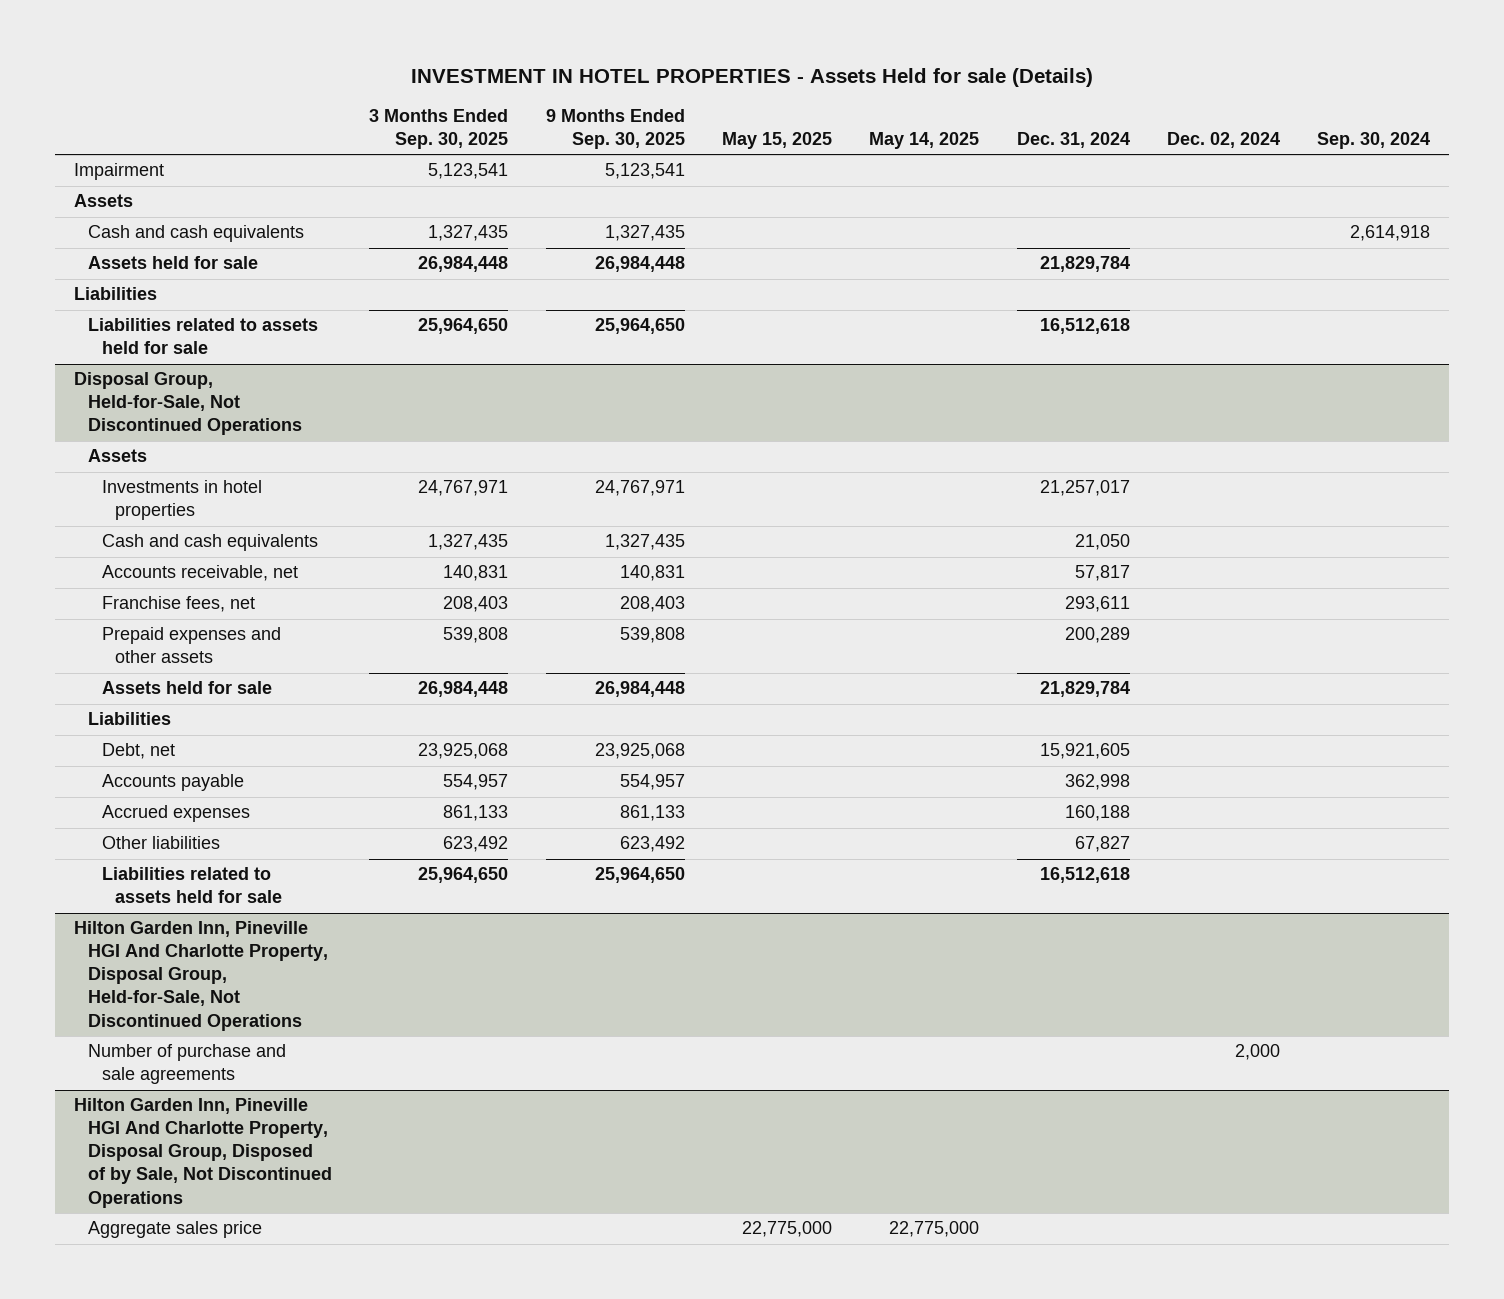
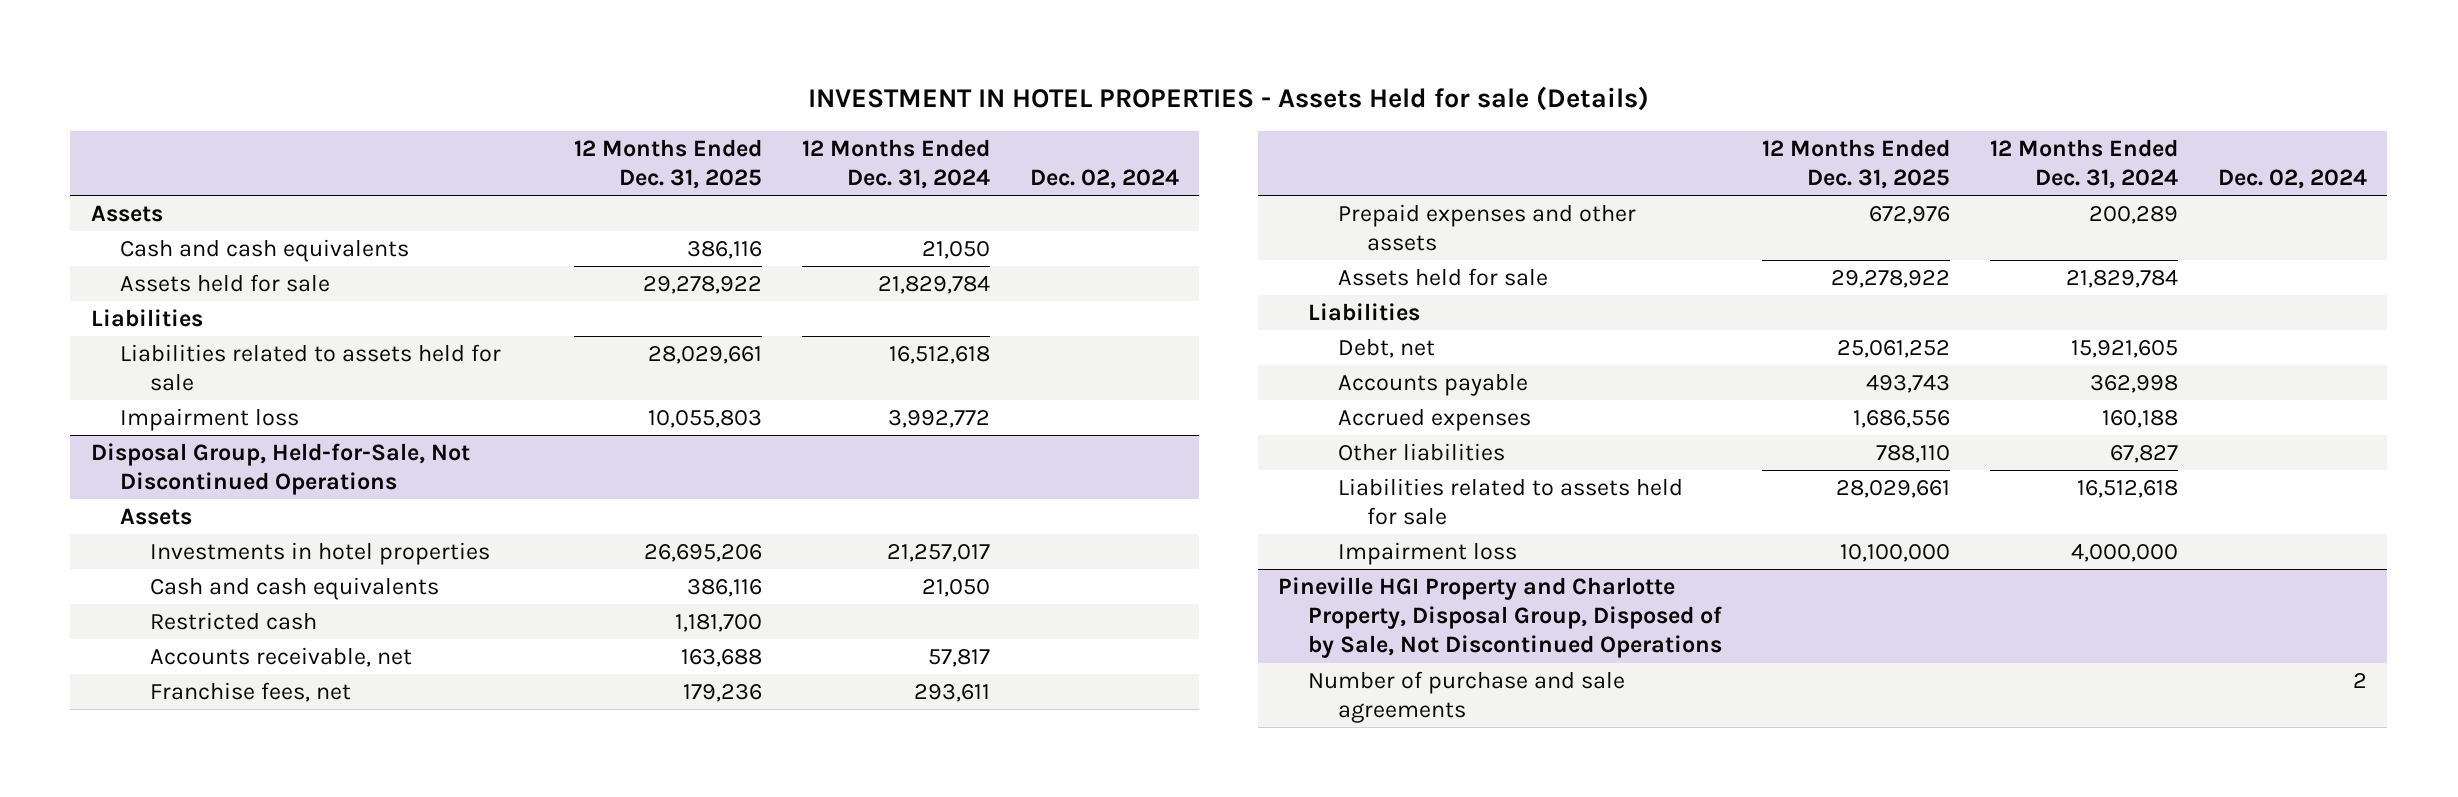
- | 3 Months Ended Sep. 30, 2025 | 9 Months Ended Sep. 30, 2025 | May 15, 2025 | May 14, 2025 | Dec. 31, 2024 | Dec. 02, 2024 | Sep. 30, 2024
+ | 12 Months Ended Dec. 31, 2025 | 12 Months Ended Dec. 31, 2024 | Dec. 02, 2024
- Impairment | 5,123,541 | 5,123,541 | | | | |
+ Impairment loss | 10,055,803 | 3,992,772 |
@ Disposal Group, Held-for-Sale, Not Discontinued Operations
+ Restricted cash | 1,181,700 | |
- Hilton Garden Inn, Pineville HGI And Charlotte Property, Disposal Group, Held-for-Sale, Not Discontinued Operations
- Number of purchase and sale agreements | | | | | | 2,000 |
- Hilton Garden Inn, Pineville HGI And Charlotte Property, Disposal Group, Disposed of by Sale, Not Discontinued Operations
- Aggregate sales price | | | 22,775,000 | 22,775,000 | | |
@ Disposal Group, Held-for-Sale, Not Discontinued Operations
+ Impairment loss | 10,100,000 | 4,000,000 |
+ Pineville HGI Property and Charlotte Property, Disposal Group, Disposed of by Sale, Not Discontinued Operations
+ Number of purchase and sale agreements | | | 2

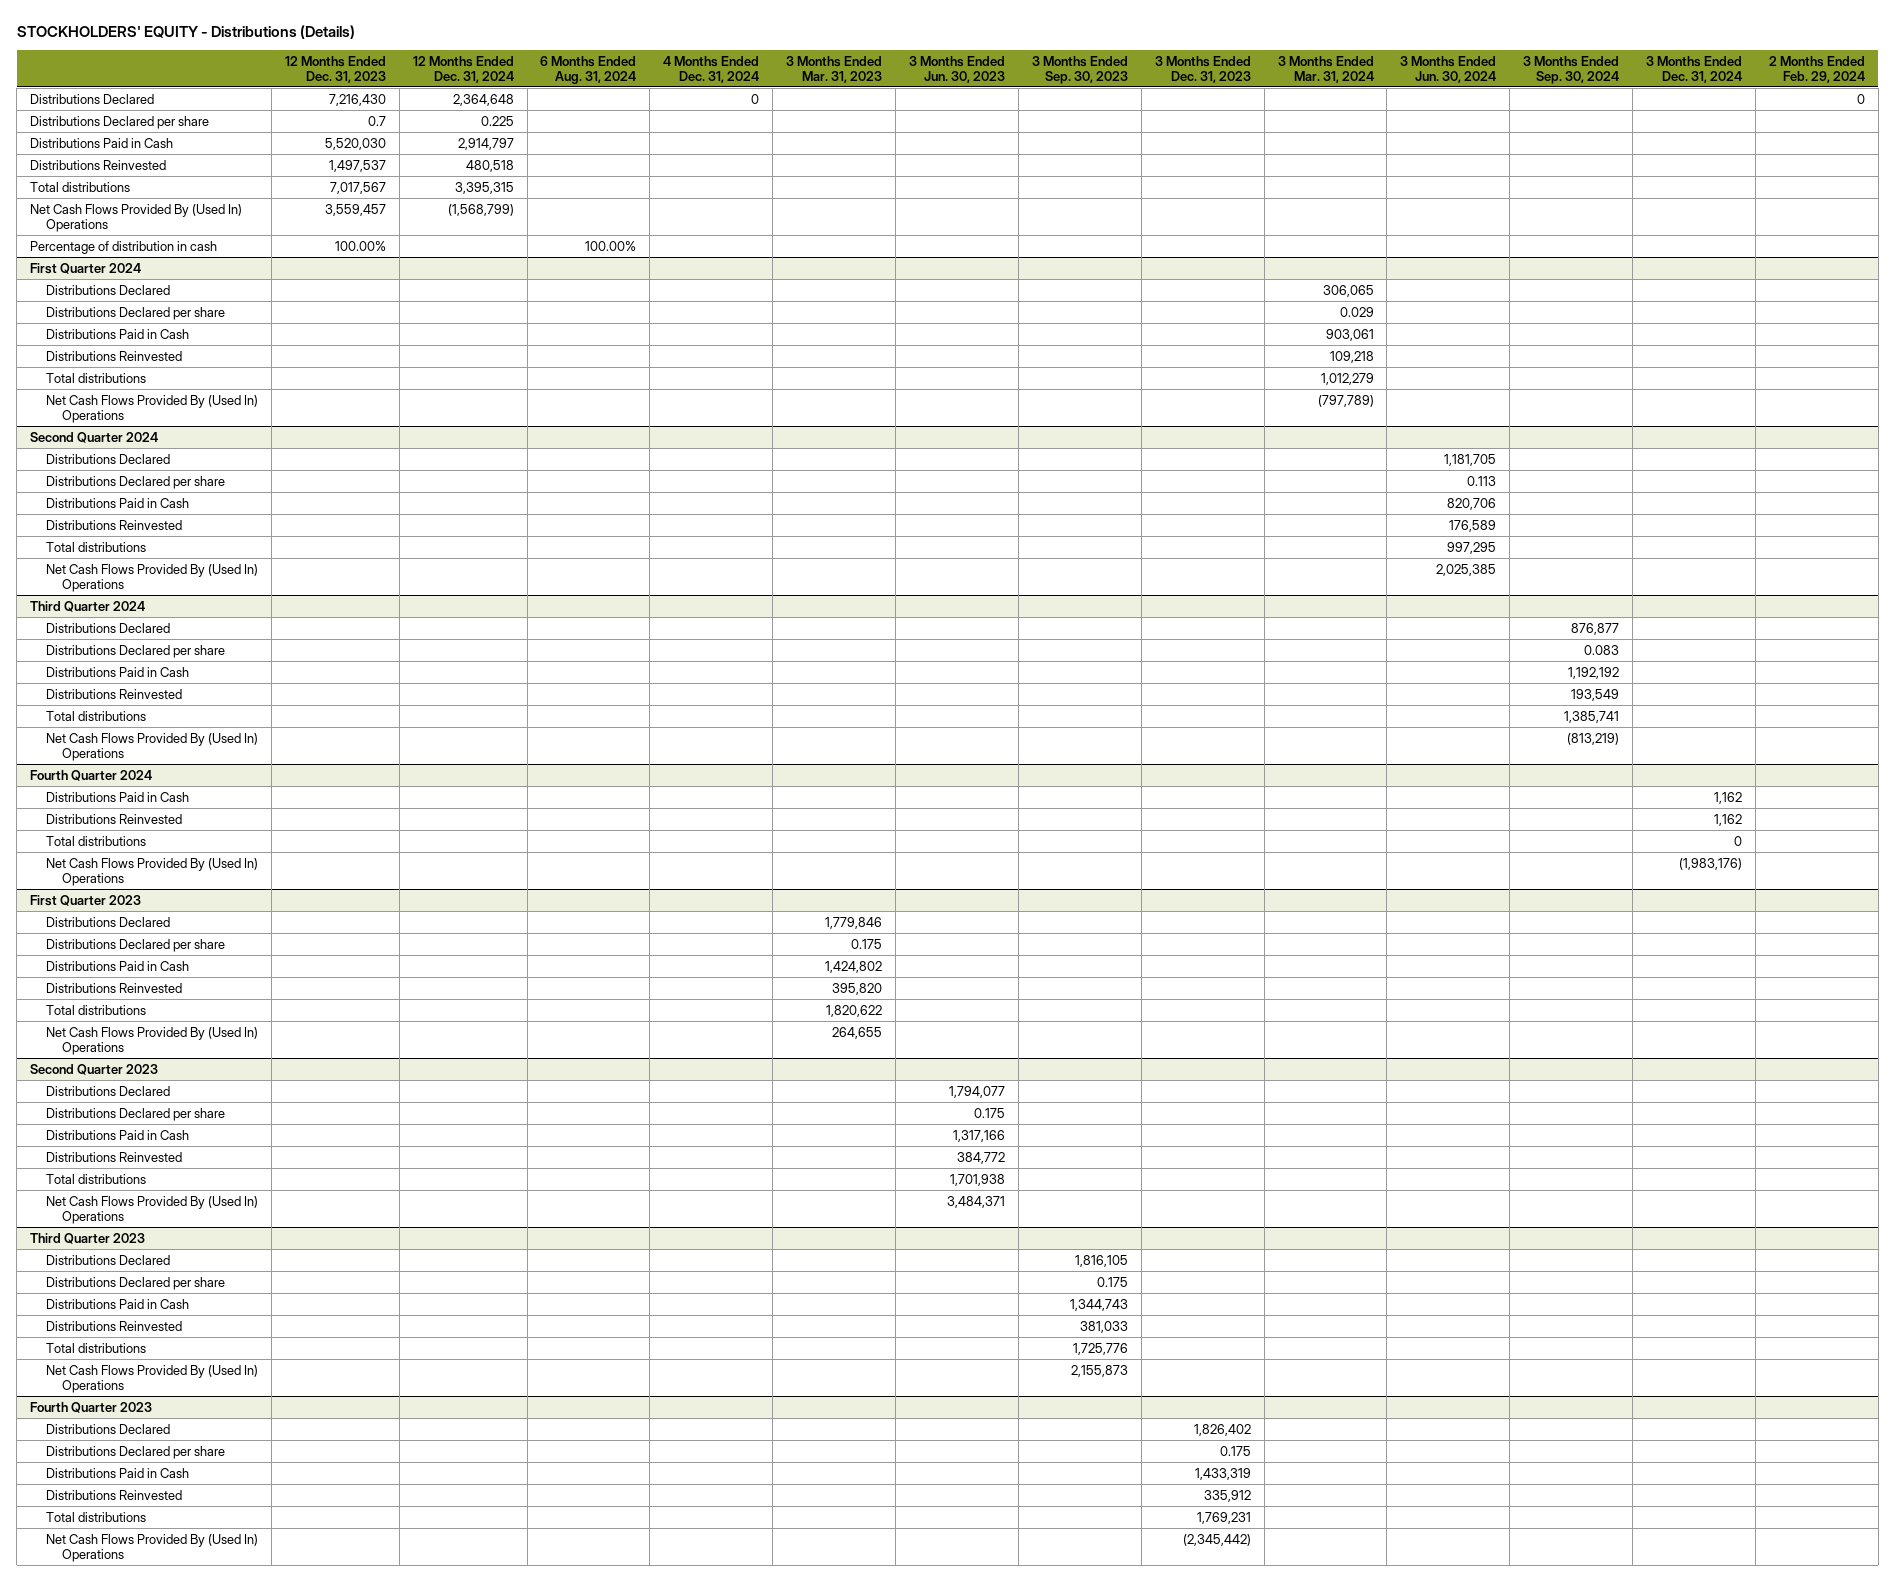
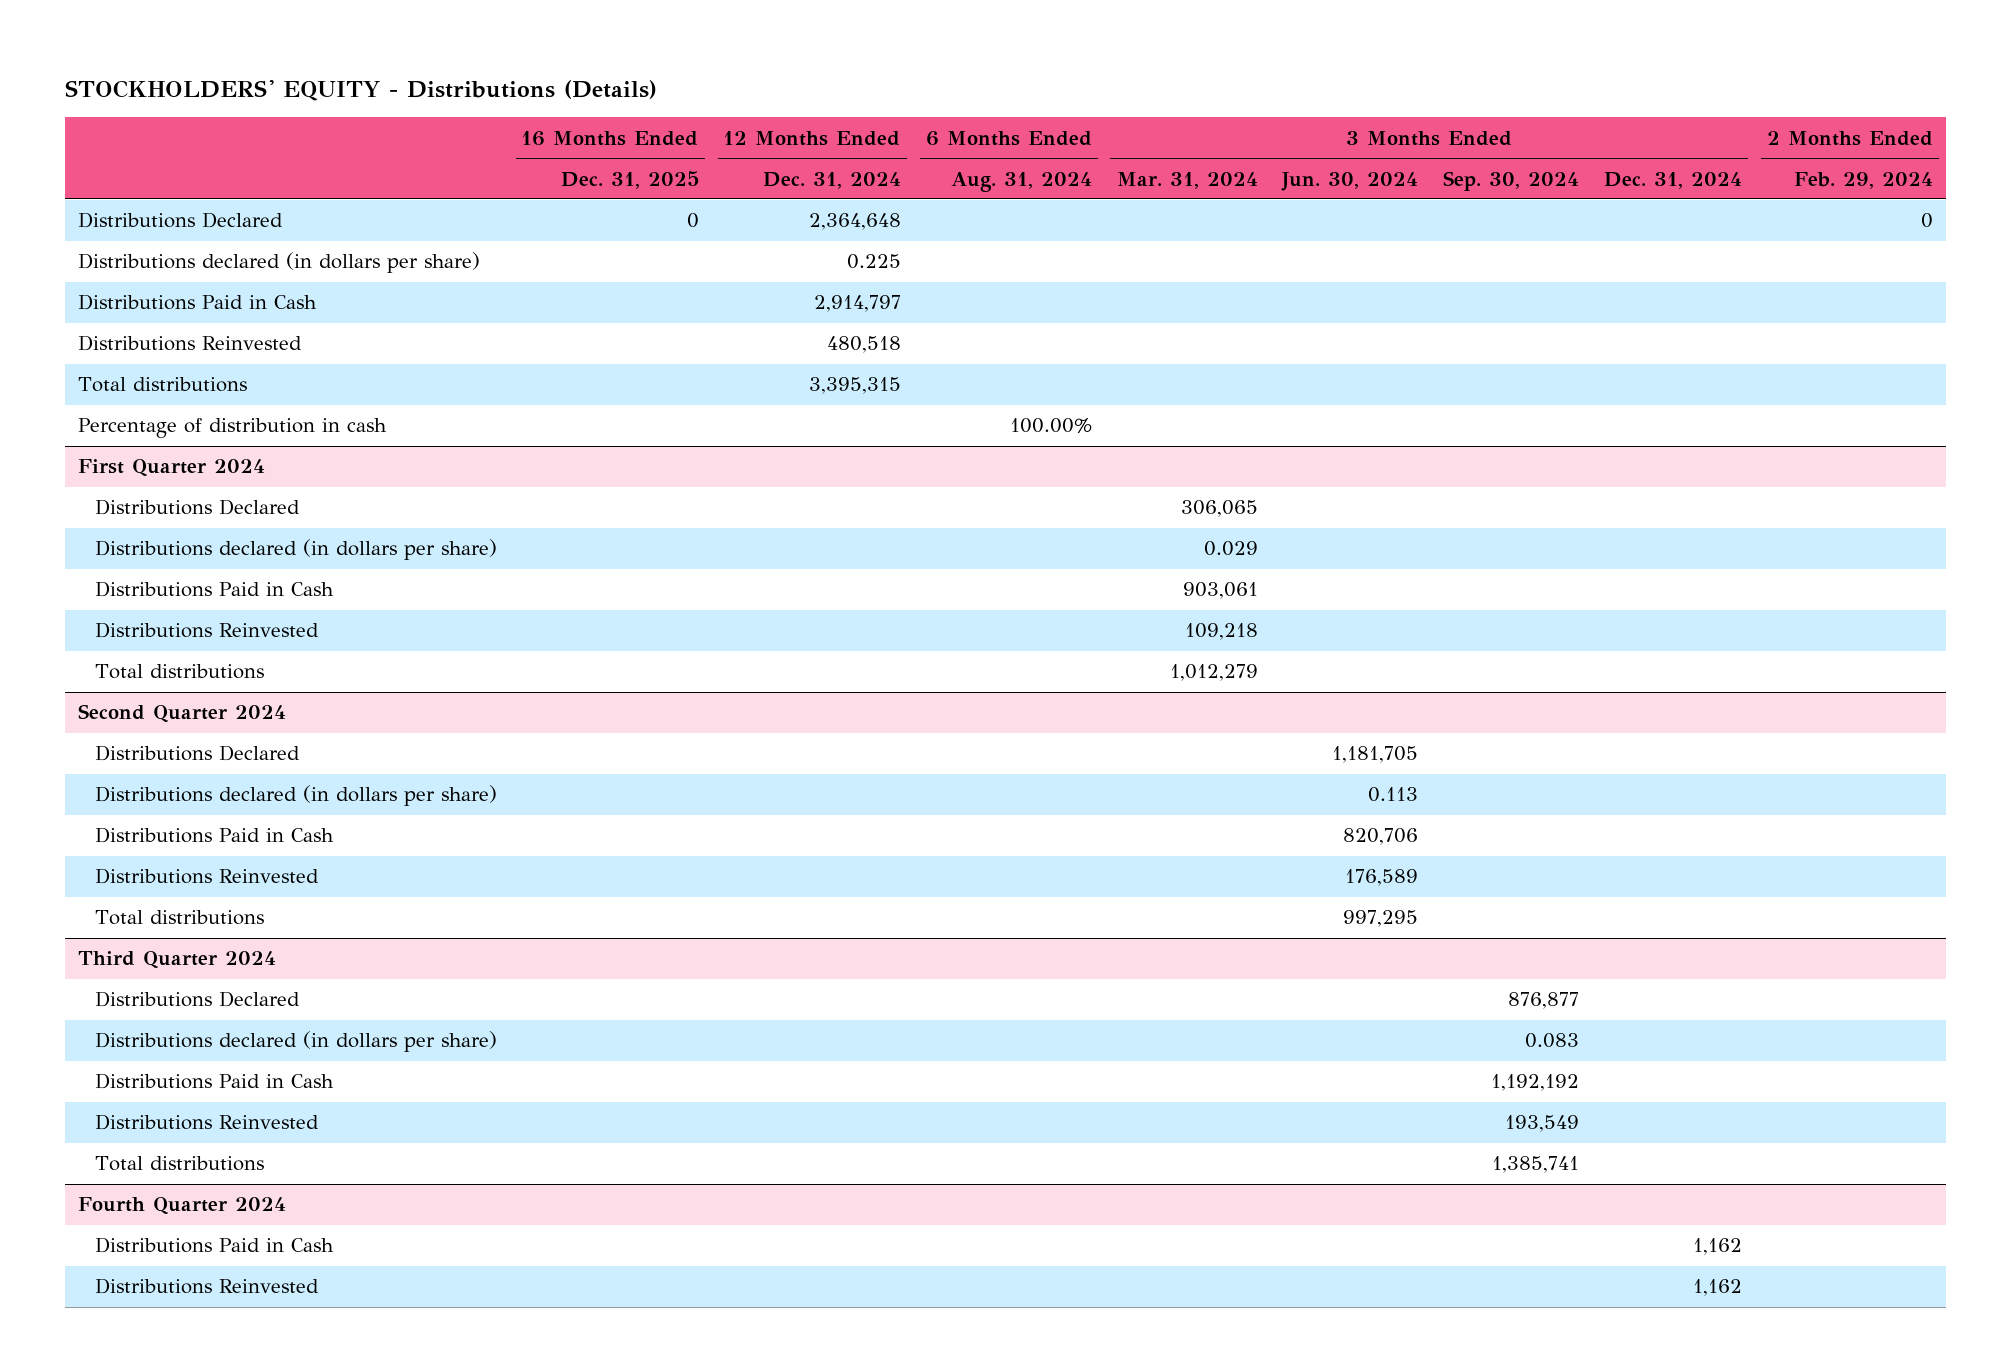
- | 12 Months Ended Dec. 31, 2023 | 12 Months Ended Dec. 31, 2024 | 6 Months Ended Aug. 31, 2024 | 4 Months Ended Dec. 31, 2024 | 3 Months Ended Mar. 31, 2023 | 3 Months Ended Jun. 30, 2023 | 3 Months Ended Sep. 30, 2023 | 3 Months Ended Dec. 31, 2023 | 3 Months Ended Mar. 31, 2024 | 3 Months Ended Jun. 30, 2024 | 3 Months Ended Sep. 30, 2024 | 3 Months Ended Dec. 31, 2024 | 2 Months Ended Feb. 29, 2024
+ | 16 Months Ended Dec. 31, 2025 | 12 Months Ended Dec. 31, 2024 | 6 Months Ended Aug. 31, 2024 | 3 Months Ended Mar. 31, 2024 | 3 Months Ended Jun. 30, 2024 | 3 Months Ended Sep. 30, 2024 | 3 Months Ended Dec. 31, 2024 | 2 Months Ended Feb. 29, 2024
- Distributions Declared per share | 0.7 | 0.225 | | | | | | | | | | |
+ Distributions declared (in dollars per share) | | 0.225 | | | | | |
- Net Cash Flows Provided By (Used In) Operations | 3,559,457 | (1,568,799) | | | | | | | | | | |
@ First Quarter 2024
- Distributions Declared per share | | | | | | | | | 0.029 | | | |
+ Distributions declared (in dollars per share) | | | | 0.029 | | | |
- Net Cash Flows Provided By (Used In) Operations | | | | | | | | | (797,789) | | | |
@ Second Quarter 2024
- Distributions Declared per share | | | | | | | | | | 0.113 | | |
+ Distributions declared (in dollars per share) | | | | | 0.113 | | |
- Net Cash Flows Provided By (Used In) Operations | | | | | | | | | | 2,025,385 | | |
@ Third Quarter 2024
- Distributions Declared per share | | | | | | | | | | | 0.083 | |
+ Distributions declared (in dollars per share) | | | | | | 0.083 | |
- Net Cash Flows Provided By (Used In) Operations | | | | | | | | | | | (813,219) | |
@ Fourth Quarter 2024
- Total distributions | | | | | | | | | | | | 0 |
- Net Cash Flows Provided By (Used In) Operations | | | | | | | | | | | | (1,983,176) |
- First Quarter 2023
- Distributions Declared | | | | | 1,779,846 | | | | | | | |
- Distributions Declared per share | | | | | 0.175 | | | | | | | |
- Distributions Paid in Cash | | | | | 1,424,802 | | | | | | | |
- Distributions Reinvested | | | | | 395,820 | | | | | | | |
- Total distributions | | | | | 1,820,622 | | | | | | | |
- Net Cash Flows Provided By (Used In) Operations | | | | | 264,655 | | | | | | | |
- Second Quarter 2023
- Distributions Declared | | | | | | 1,794,077 | | | | | | |
- Distributions Declared per share | | | | | | 0.175 | | | | | | |
- Distributions Paid in Cash | | | | | | 1,317,166 | | | | | | |
- Distributions Reinvested | | | | | | 384,772 | | | | | | |
- Total distributions | | | | | | 1,701,938 | | | | | | |
- Net Cash Flows Provided By (Used In) Operations | | | | | | 3,484,371 | | | | | | |
- Third Quarter 2023
- Distributions Declared | | | | | | | 1,816,105 | | | | | |
- Distributions Declared per share | | | | | | | 0.175 | | | | | |
- Distributions Paid in Cash | | | | | | | 1,344,743 | | | | | |
- Distributions Reinvested | | | | | | | 381,033 | | | | | |
- Total distributions | | | | | | | 1,725,776 | | | | | |
- Net Cash Flows Provided By (Used In) Operations | | | | | | | 2,155,873 | | | | | |
- Fourth Quarter 2023
- Distributions Declared | | | | | | | | 1,826,402 | | | | |
- Distributions Declared per share | | | | | | | | 0.175 | | | | |
- Distributions Paid in Cash | | | | | | | | 1,433,319 | | | | |
- Distributions Reinvested | | | | | | | | 335,912 | | | | |
- Total distributions | | | | | | | | 1,769,231 | | | | |
- Net Cash Flows Provided By (Used In) Operations | | | | | | | | (2,345,442) | | | | |

